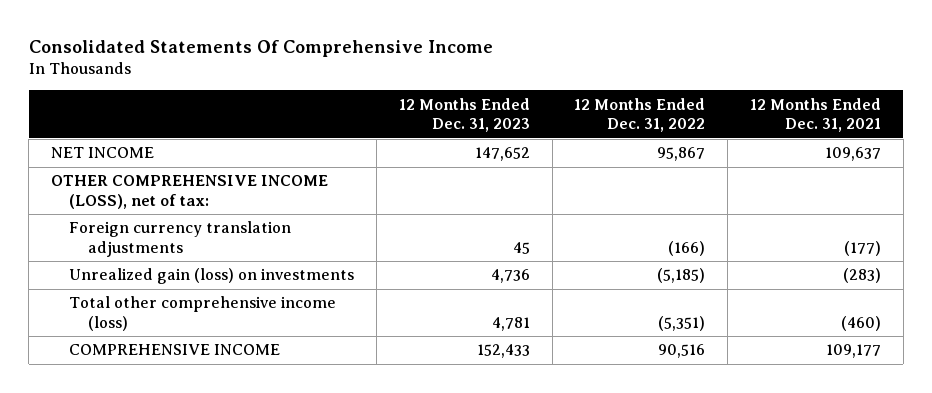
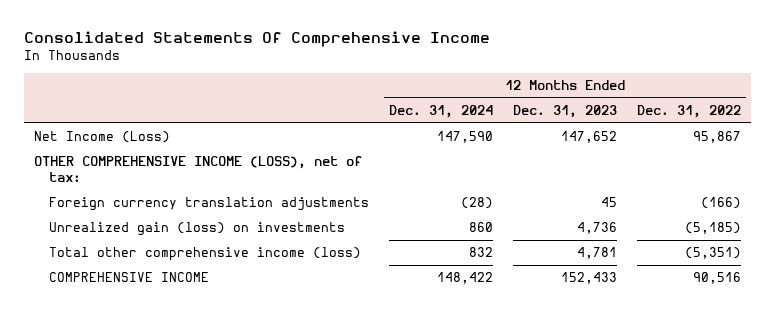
- | 12 Months Ended Dec. 31, 2023 | 12 Months Ended Dec. 31, 2022 | 12 Months Ended Dec. 31, 2021
+ | 12 Months Ended Dec. 31, 2024 | 12 Months Ended Dec. 31, 2023 | 12 Months Ended Dec. 31, 2022
- NET INCOME | 147,652 | 95,867 | 109,637
+ Net Income (Loss) | 147,590 | 147,652 | 95,867

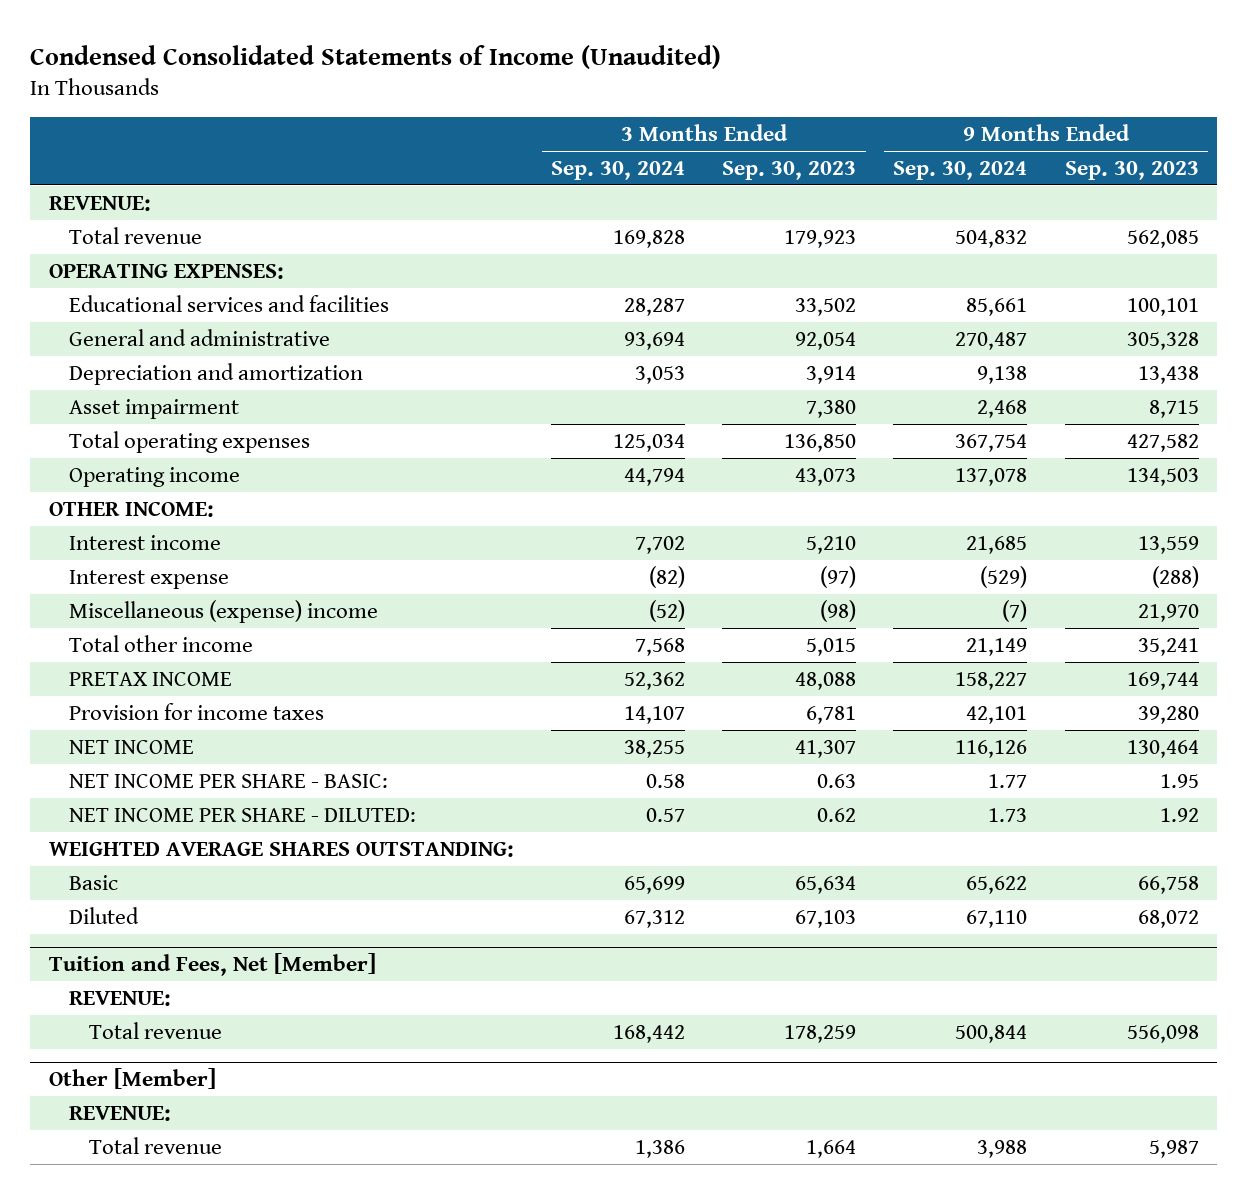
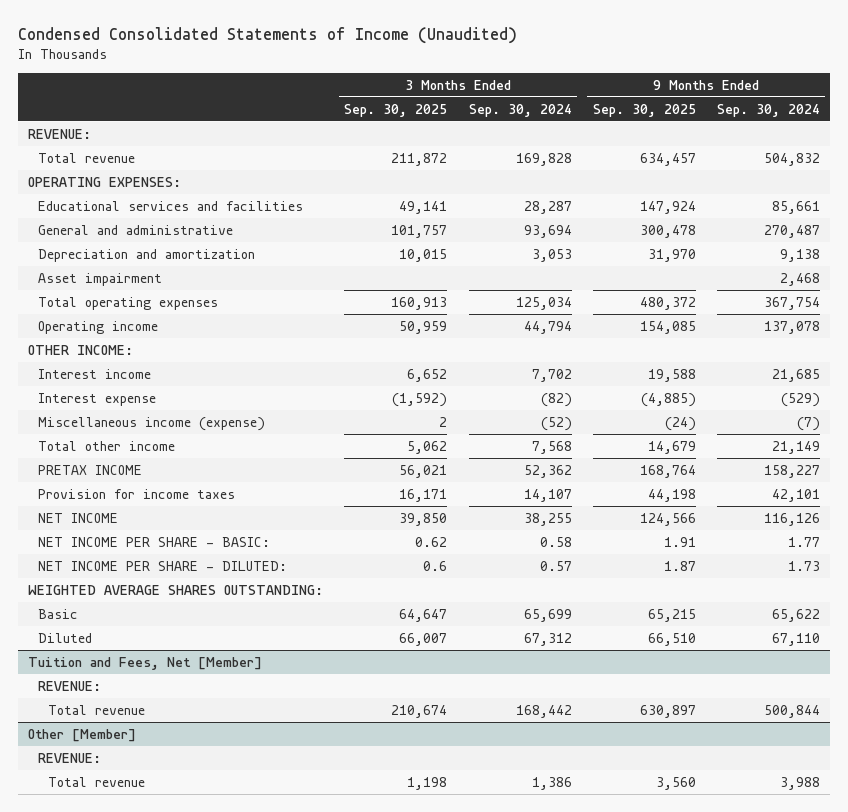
- | 3 Months Ended Sep. 30, 2024 | 3 Months Ended Sep. 30, 2023 | 9 Months Ended Sep. 30, 2024 | 9 Months Ended Sep. 30, 2023
+ | 3 Months Ended Sep. 30, 2025 | 3 Months Ended Sep. 30, 2024 | 9 Months Ended Sep. 30, 2025 | 9 Months Ended Sep. 30, 2024
- Miscellaneous (expense) income | (52) | (98) | (7) | 21,970
+ Miscellaneous income (expense) | 2 | (52) | (24) | (7)

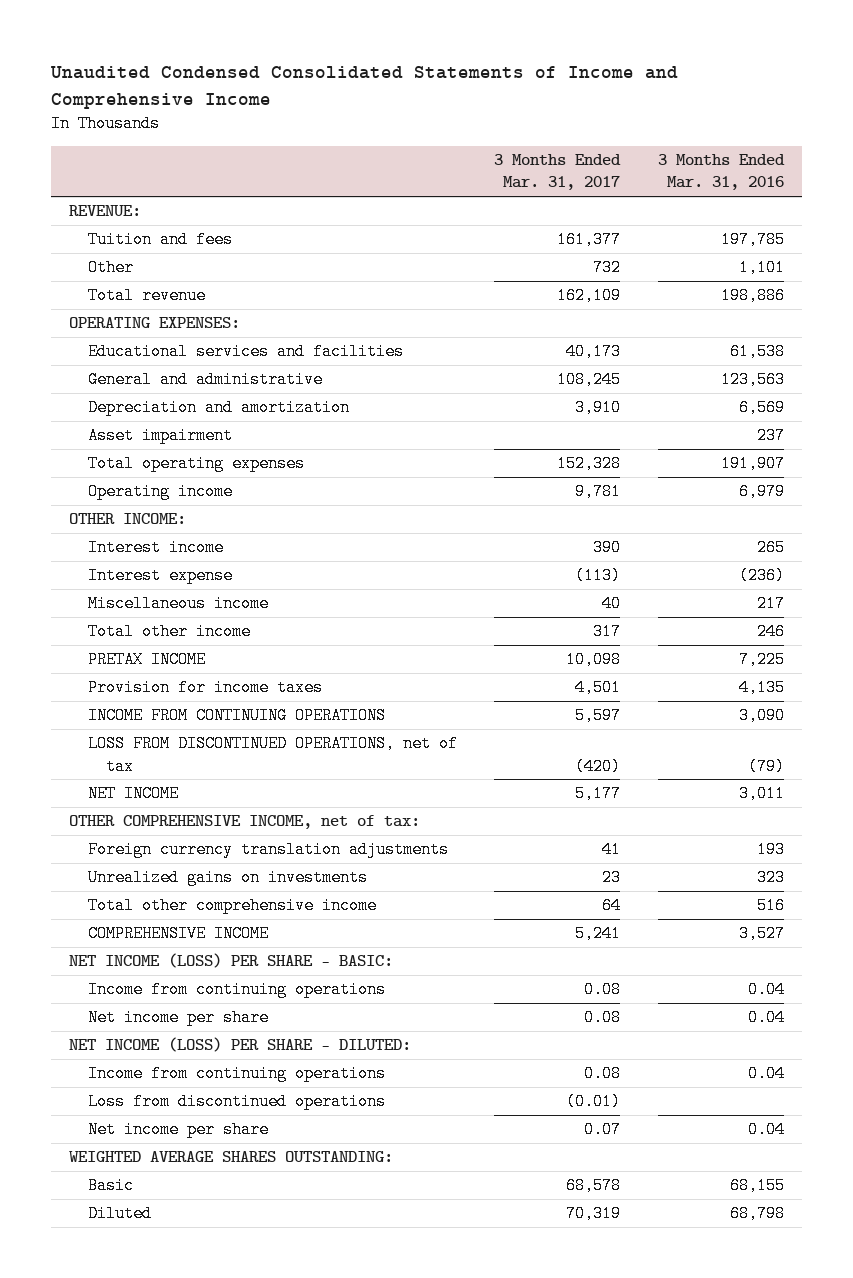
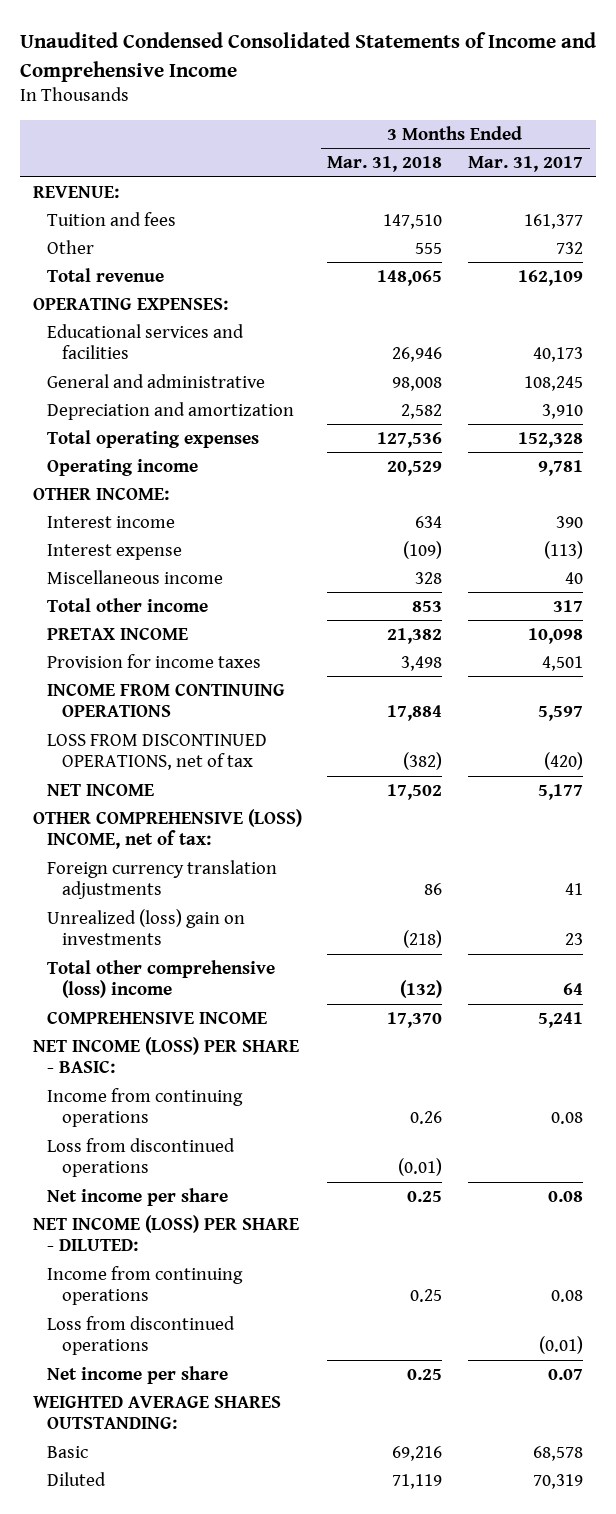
- | 3 Months Ended Mar. 31, 2017 | 3 Months Ended Mar. 31, 2016
+ | 3 Months Ended Mar. 31, 2018 | 3 Months Ended Mar. 31, 2017
- Asset impairment | | 237
- OTHER COMPREHENSIVE INCOME, net of tax:
+ OTHER COMPREHENSIVE (LOSS) INCOME, net of tax:
- Unrealized gains on investments | 23 | 323
- Total other comprehensive income | 64 | 516
+ Unrealized (loss) gain on investments | (218) | 23
+ Total other comprehensive (loss) income | (132) | 64
+ Loss from discontinued operations | (0.01) |

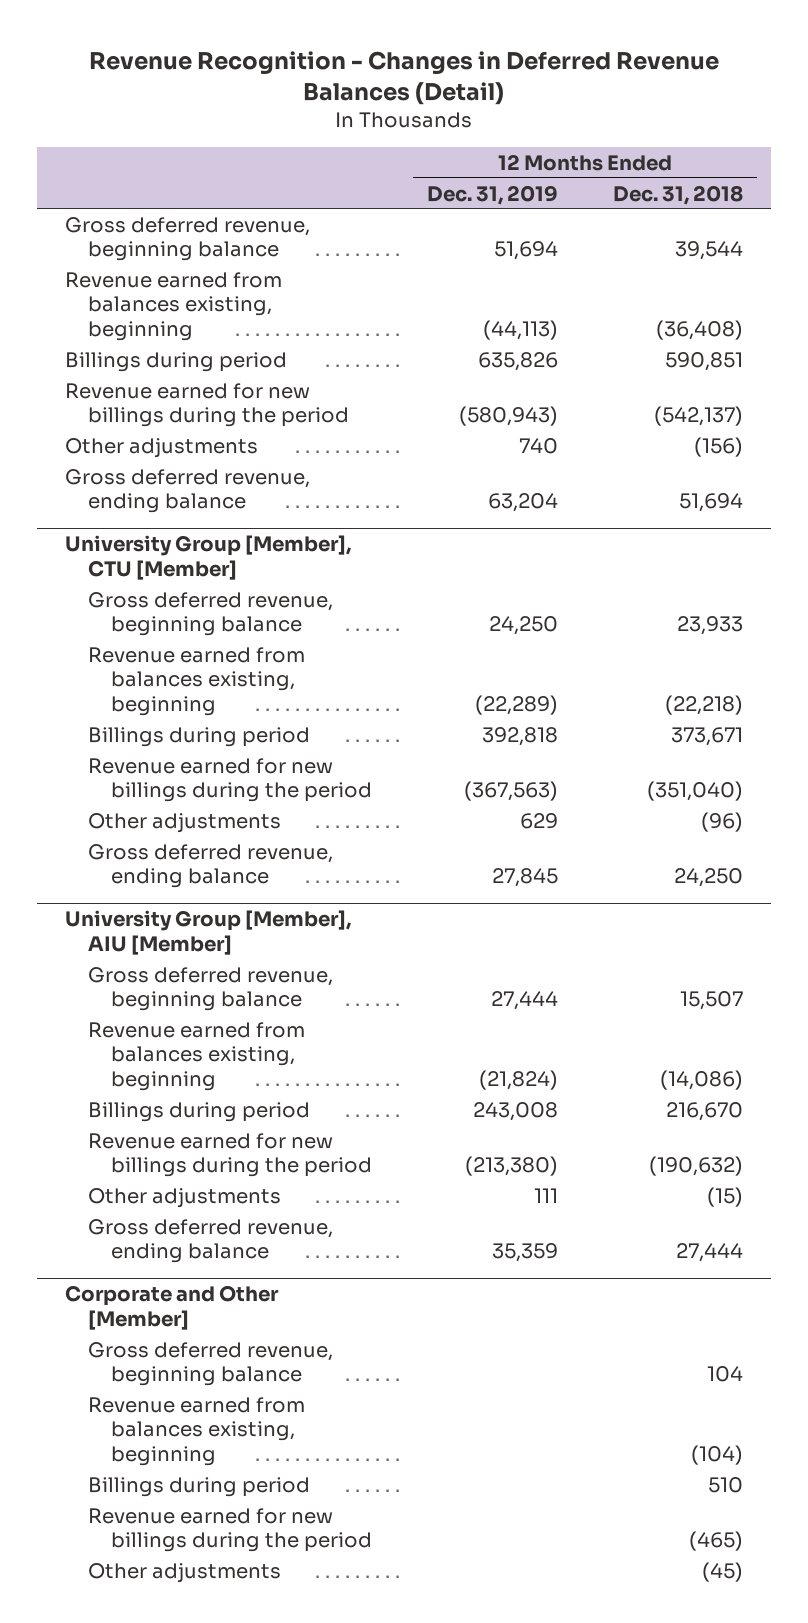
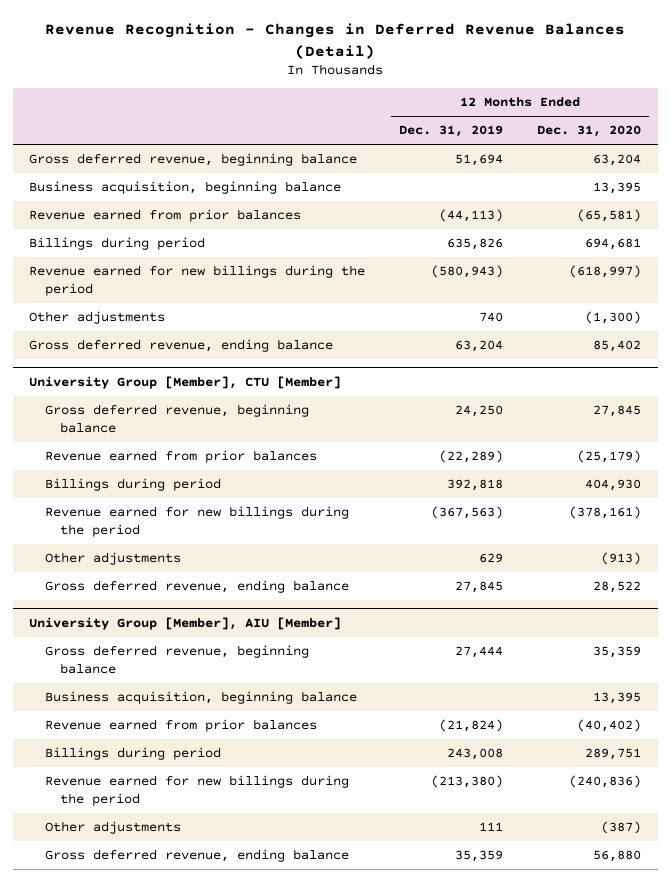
- | 12 Months Ended Dec. 31, 2019 | 12 Months Ended Dec. 31, 2018
+ | 12 Months Ended Dec. 31, 2019 | 12 Months Ended Dec. 31, 2020
- Revenue earned from balances existing, beginning | (44,113) | (36,408)
+ Business acquisition, beginning balance | | 13,395
+ Revenue earned from prior balances | (44,113) | (65,581)
@ University Group [Member], CTU [Member]
- Revenue earned from balances existing, beginning | (22,289) | (22,218)
+ Revenue earned from prior balances | (22,289) | (25,179)
@ University Group [Member], AIU [Member]
- Revenue earned from balances existing, beginning | (21,824) | (14,086)
+ Business acquisition, beginning balance | | 13,395
+ Revenue earned from prior balances | (21,824) | (40,402)
- Corporate and Other [Member]
- Gross deferred revenue, beginning balance | | 104
- Revenue earned from balances existing, beginning | | (104)
- Billings during period | | 510
- Revenue earned for new billings during the period | | (465)
- Other adjustments | | (45)

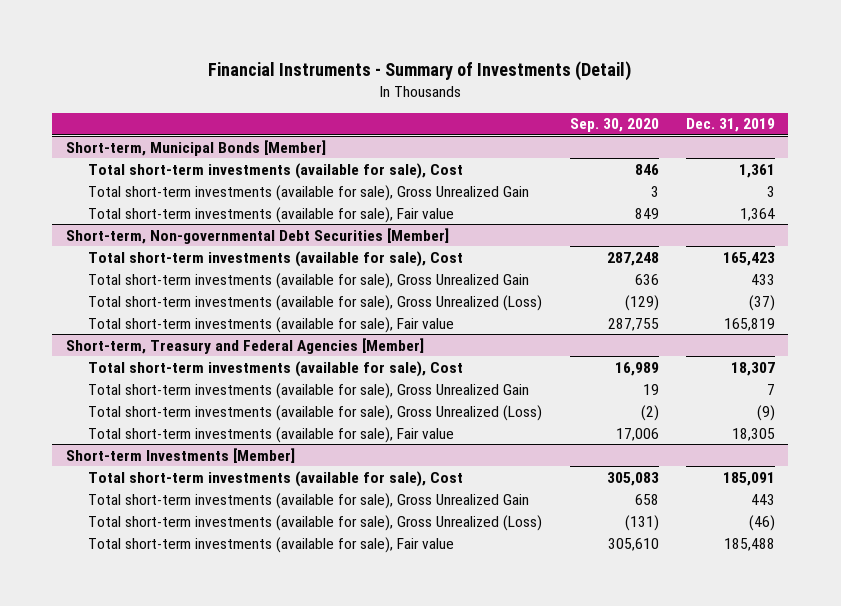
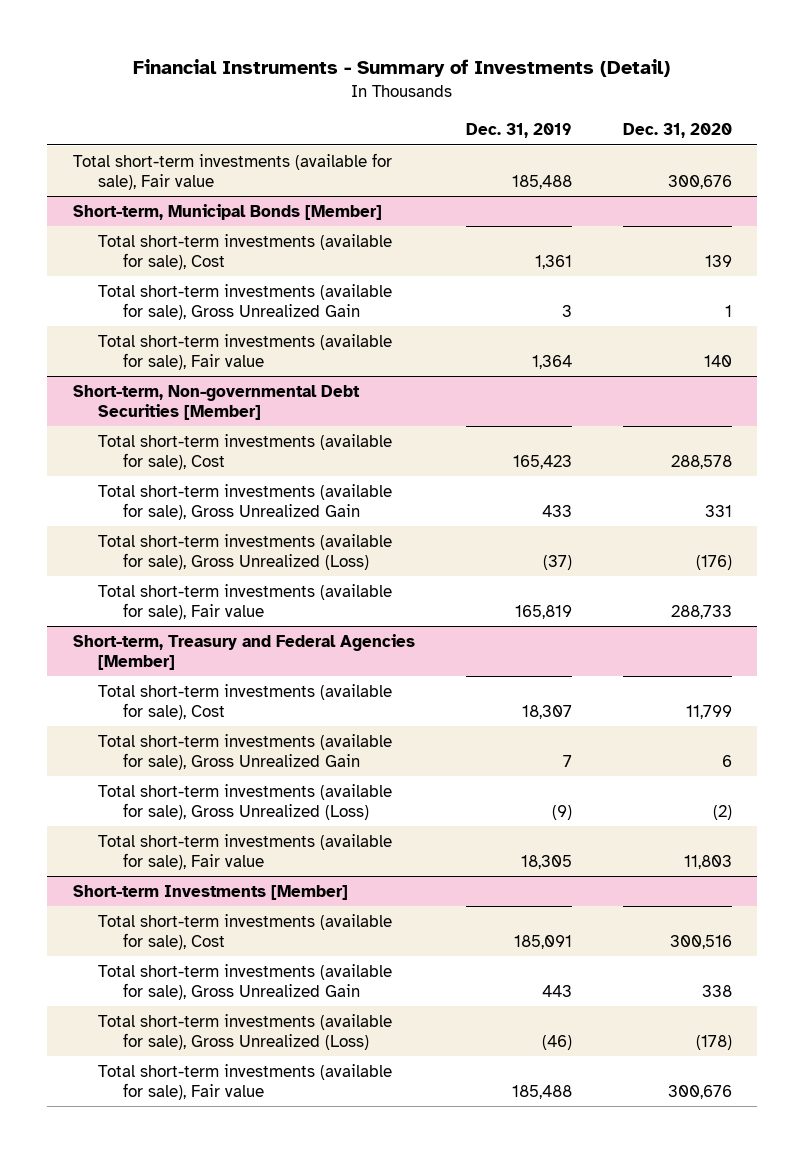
- | Sep. 30, 2020 | Dec. 31, 2019
+ | Dec. 31, 2019 | Dec. 31, 2020
+ Total short-term investments (available for sale), Fair value | 185,488 | 300,676

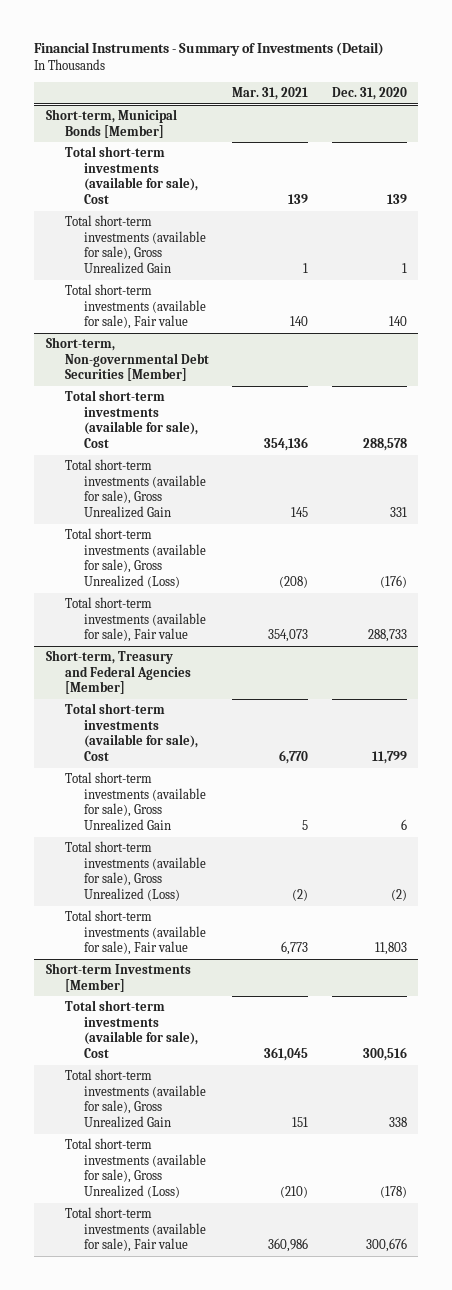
- | Dec. 31, 2019 | Dec. 31, 2020
+ | Mar. 31, 2021 | Dec. 31, 2020
- Total short-term investments (available for sale), Fair value | 185,488 | 300,676

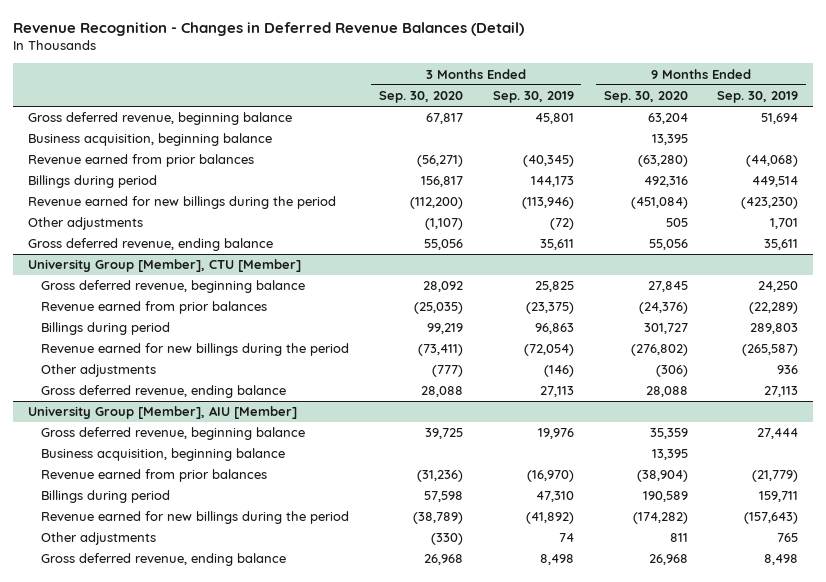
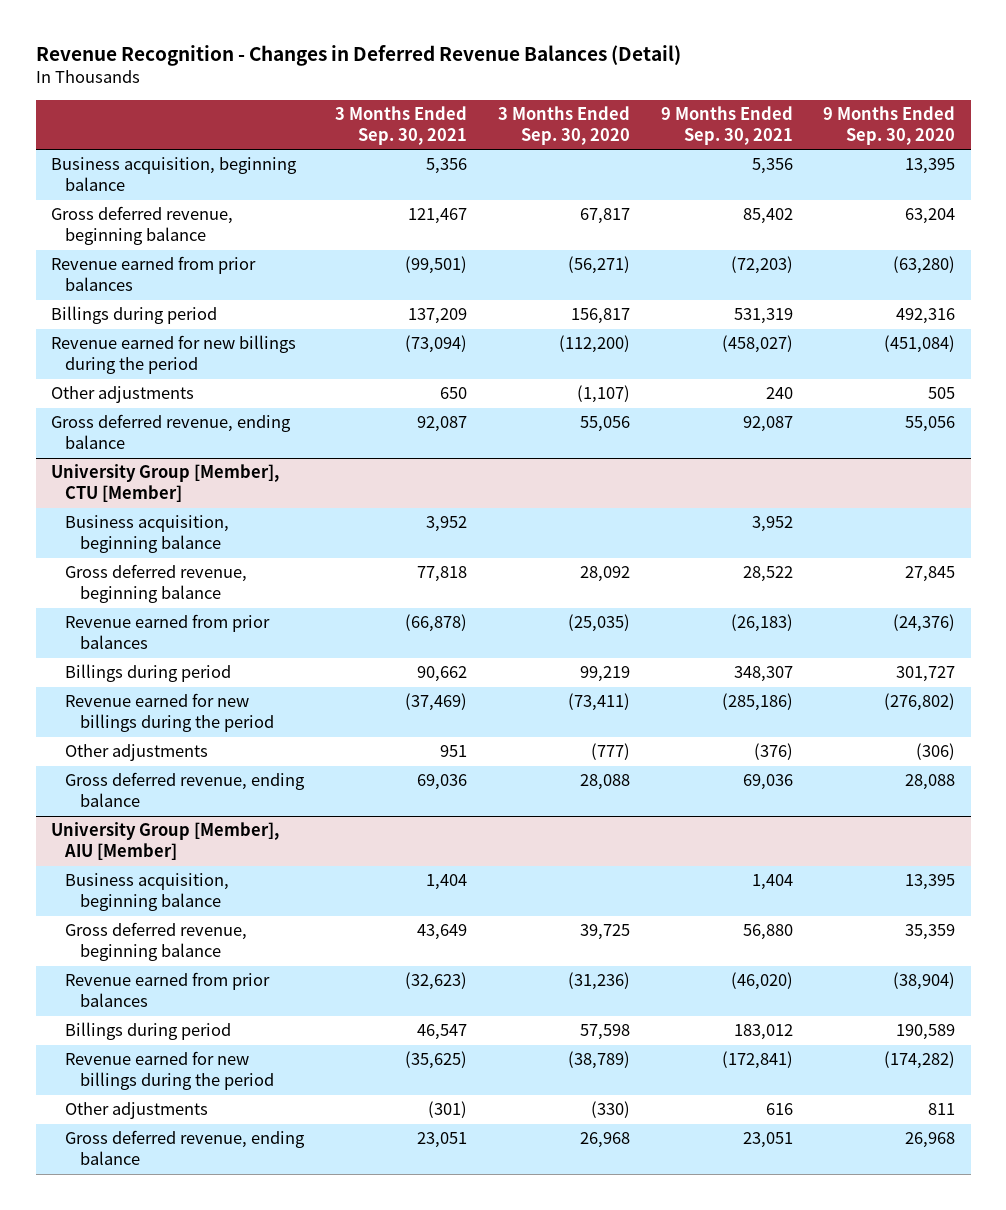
- | 3 Months Ended Sep. 30, 2020 | 3 Months Ended Sep. 30, 2019 | 9 Months Ended Sep. 30, 2020 | 9 Months Ended Sep. 30, 2019
+ | 3 Months Ended Sep. 30, 2021 | 3 Months Ended Sep. 30, 2020 | 9 Months Ended Sep. 30, 2021 | 9 Months Ended Sep. 30, 2020
moved down: Gross deferred revenue, beginning balance | 121,467 | 67,817 | 85,402 | 63,204
@ University Group [Member], CTU [Member]
+ Business acquisition, beginning balance | 3,952 | | 3,952 |
@ University Group [Member], AIU [Member]
moved down: Gross deferred revenue, beginning balance | 43,649 | 39,725 | 56,880 | 35,359

